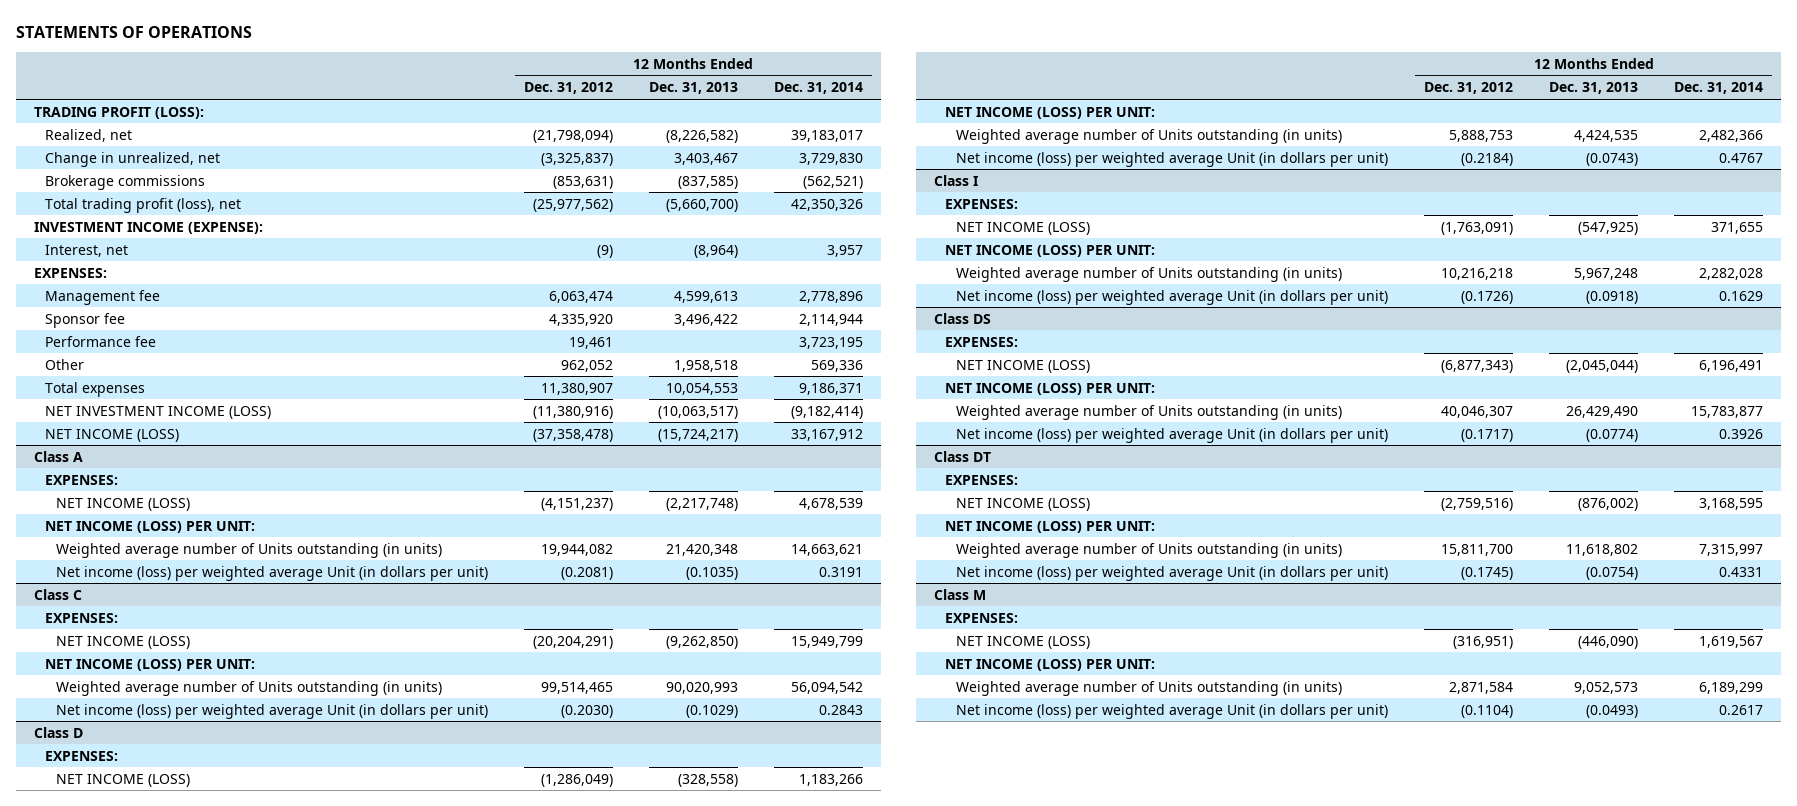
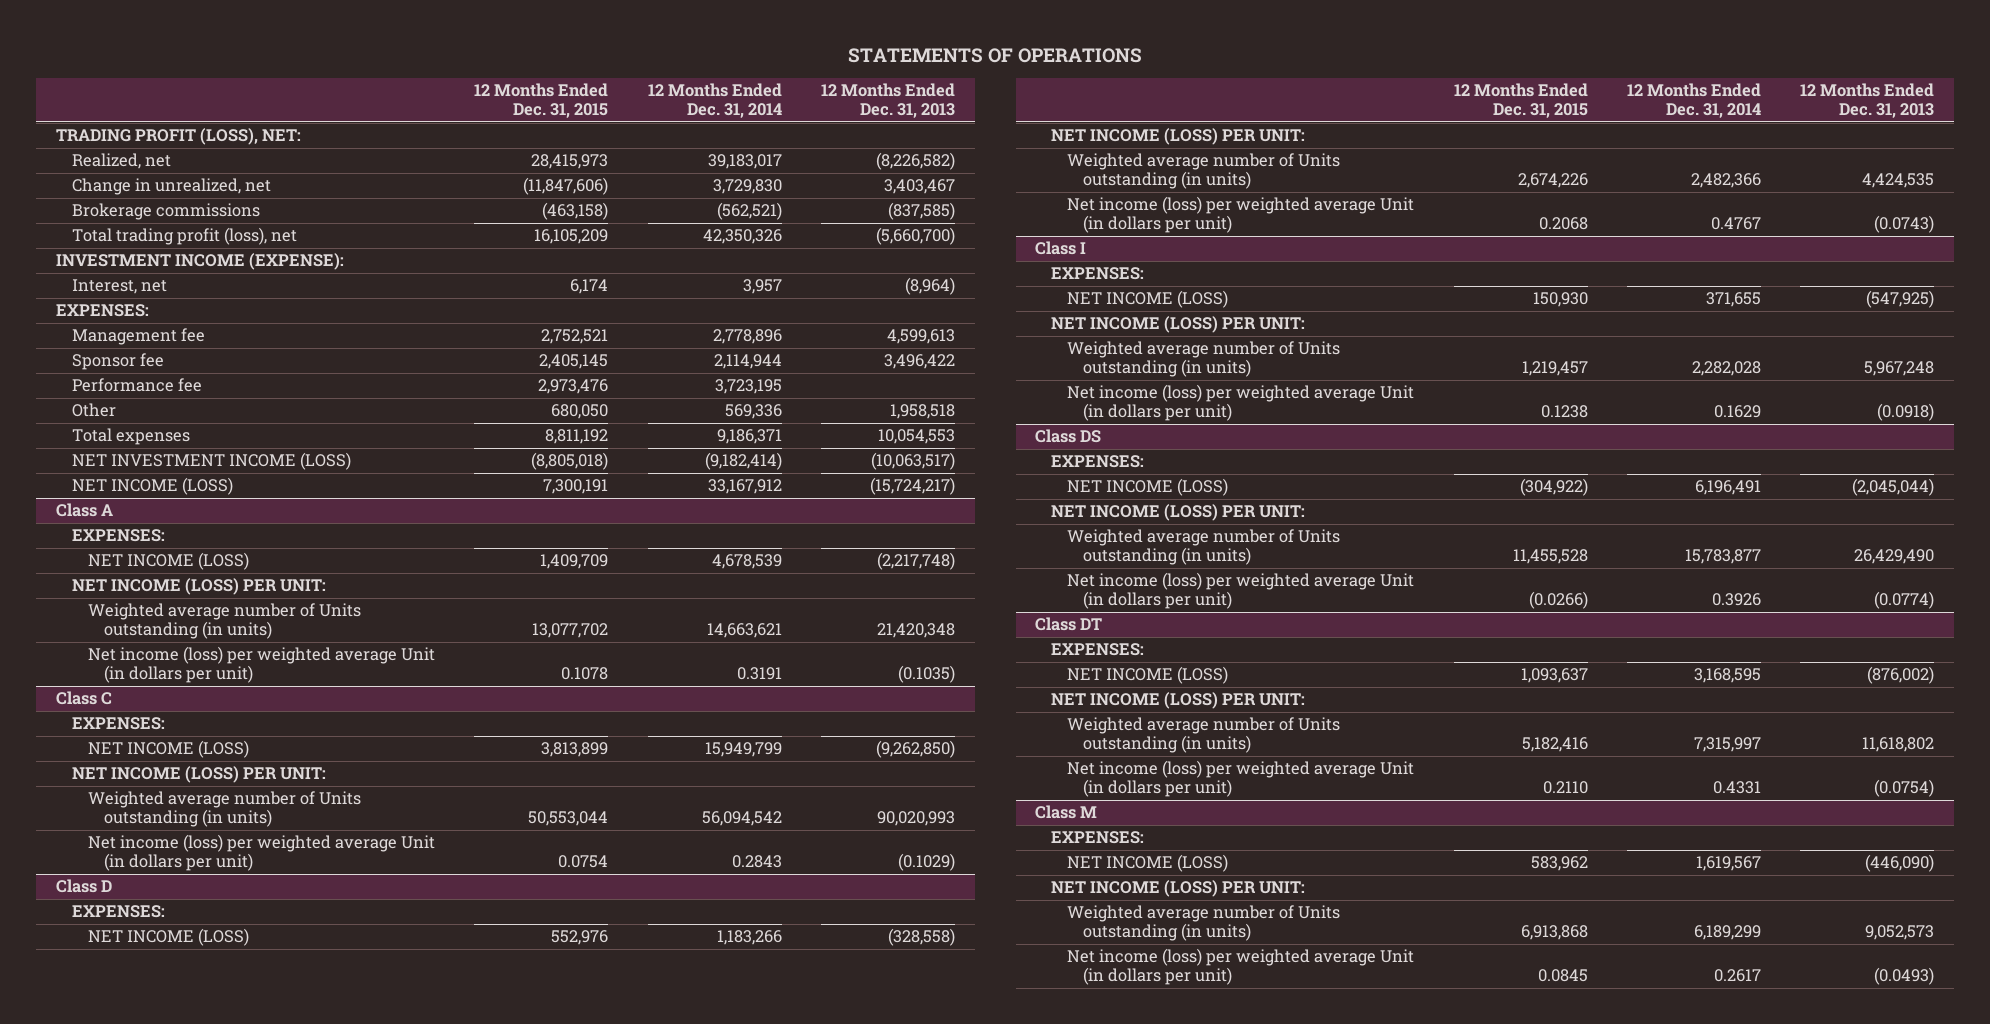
- | 12 Months Ended Dec. 31, 2012 | 12 Months Ended Dec. 31, 2013 | 12 Months Ended Dec. 31, 2014
+ | 12 Months Ended Dec. 31, 2015 | 12 Months Ended Dec. 31, 2014 | 12 Months Ended Dec. 31, 2013
- TRADING PROFIT (LOSS):
+ TRADING PROFIT (LOSS), NET:

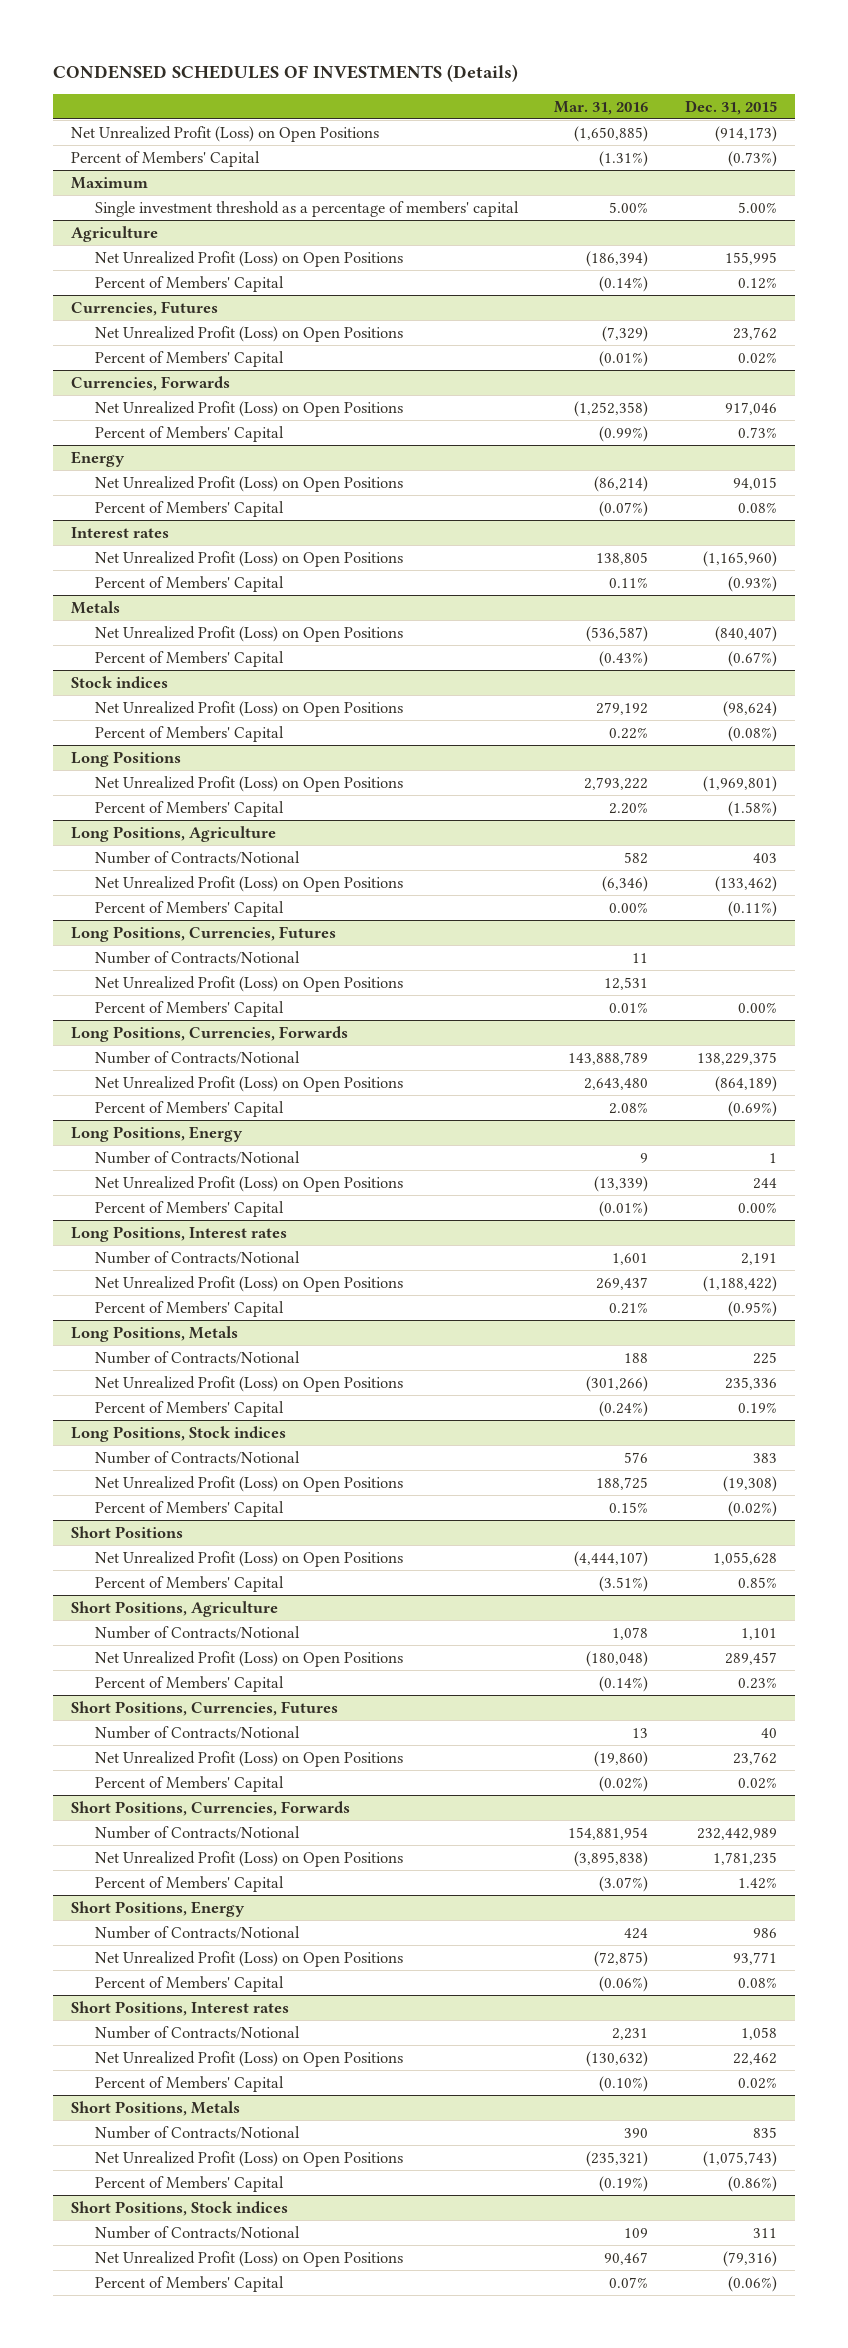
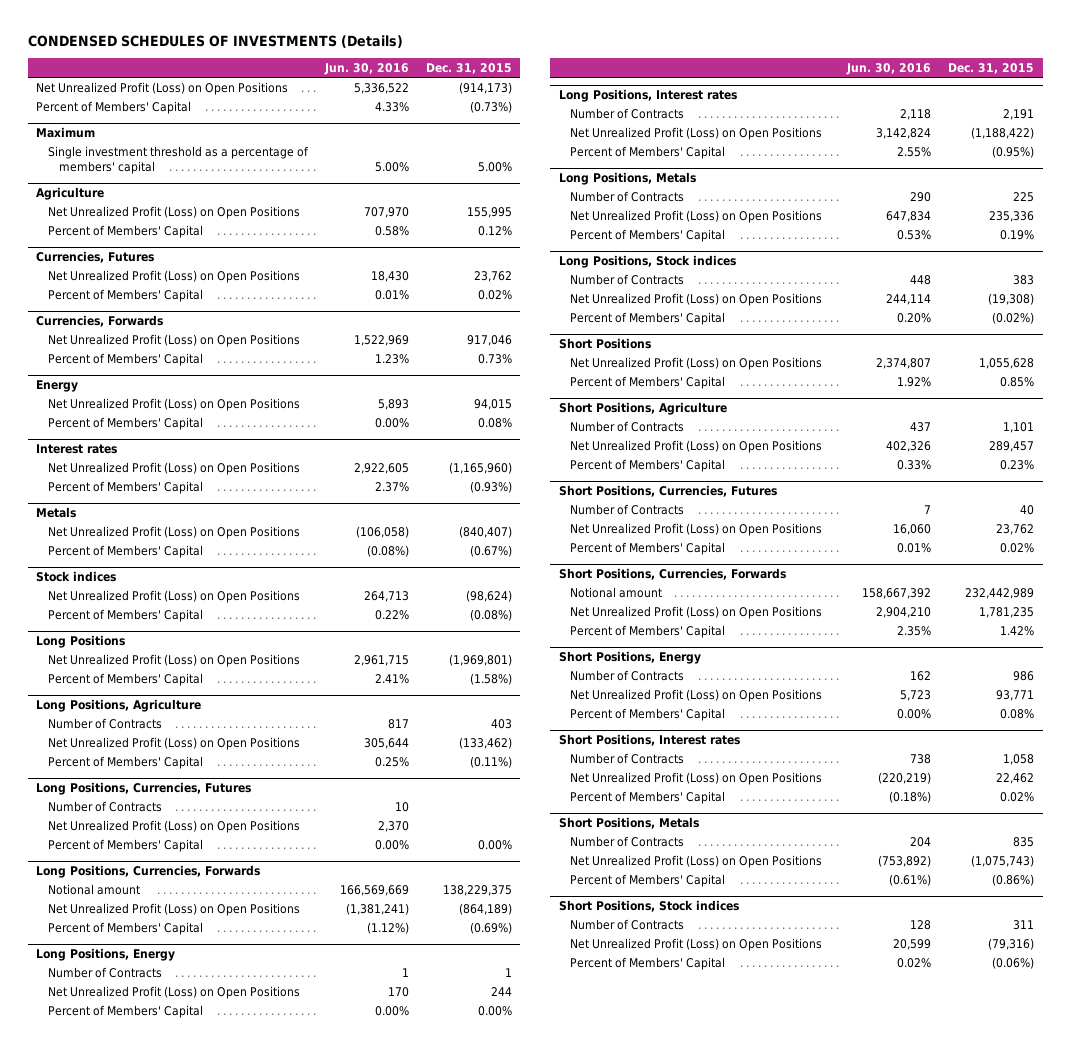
- | Mar. 31, 2016 | Dec. 31, 2015
+ | Jun. 30, 2016 | Dec. 31, 2015
@ Long Positions, Agriculture
- Number of Contracts/Notional | 582 | 403
+ Number of Contracts | 817 | 403
@ Long Positions, Currencies, Futures
- Number of Contracts/Notional | 11 |
+ Number of Contracts | 10 |
@ Long Positions, Currencies, Forwards
- Number of Contracts/Notional | 143,888,789 | 138,229,375
+ Notional amount | 166,569,669 | 138,229,375
@ Long Positions, Energy
- Number of Contracts/Notional | 9 | 1
+ Number of Contracts | 1 | 1
@ Long Positions, Interest rates
- Number of Contracts/Notional | 1,601 | 2,191
+ Number of Contracts | 2,118 | 2,191
@ Long Positions, Metals
- Number of Contracts/Notional | 188 | 225
+ Number of Contracts | 290 | 225
@ Long Positions, Stock indices
- Number of Contracts/Notional | 576 | 383
+ Number of Contracts | 448 | 383
@ Short Positions, Agriculture
- Number of Contracts/Notional | 1,078 | 1,101
+ Number of Contracts | 437 | 1,101
@ Short Positions, Currencies, Futures
- Number of Contracts/Notional | 13 | 40
+ Number of Contracts | 7 | 40
@ Short Positions, Currencies, Forwards
- Number of Contracts/Notional | 154,881,954 | 232,442,989
+ Notional amount | 158,667,392 | 232,442,989
@ Short Positions, Energy
- Number of Contracts/Notional | 424 | 986
+ Number of Contracts | 162 | 986
@ Short Positions, Interest rates
- Number of Contracts/Notional | 2,231 | 1,058
+ Number of Contracts | 738 | 1,058
@ Short Positions, Metals
- Number of Contracts/Notional | 390 | 835
+ Number of Contracts | 204 | 835
@ Short Positions, Stock indices
- Number of Contracts/Notional | 109 | 311
+ Number of Contracts | 128 | 311

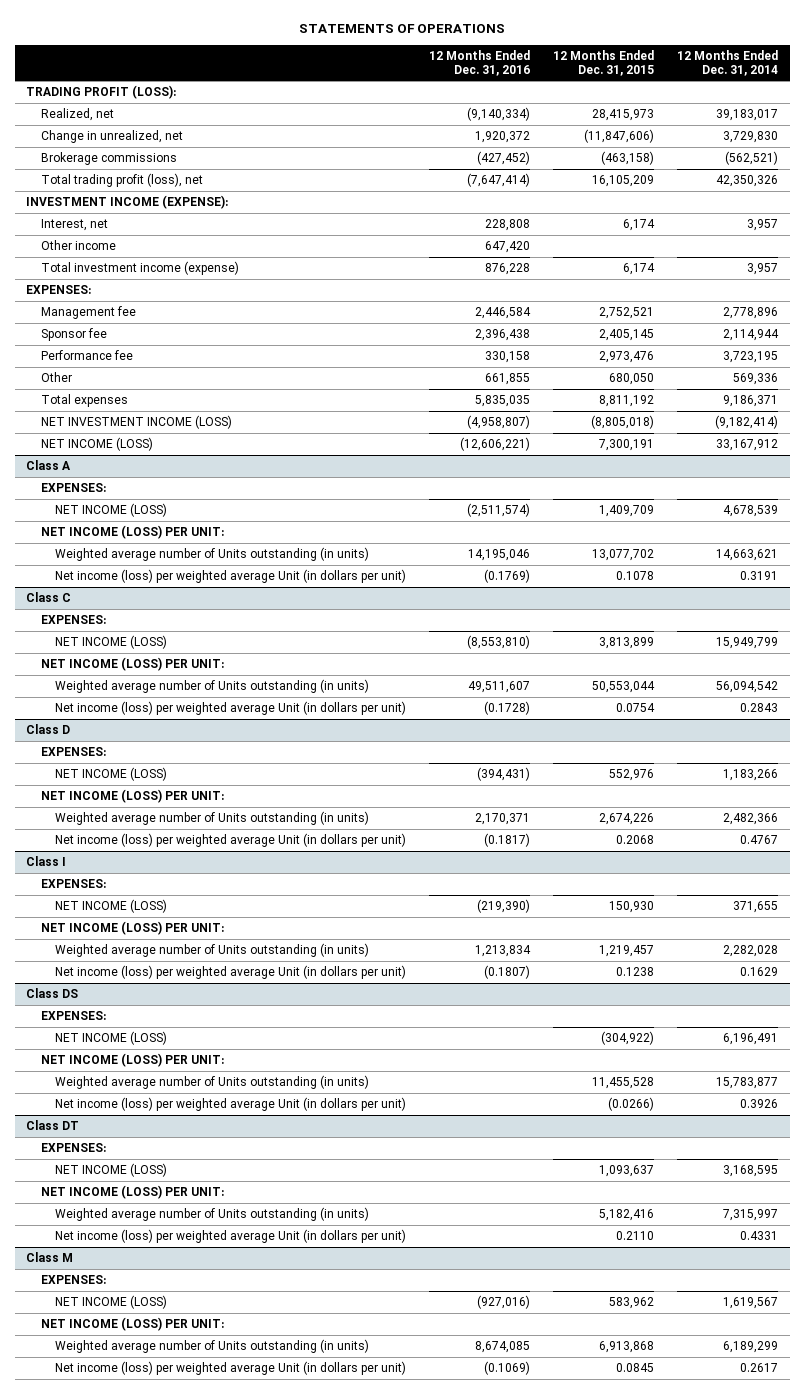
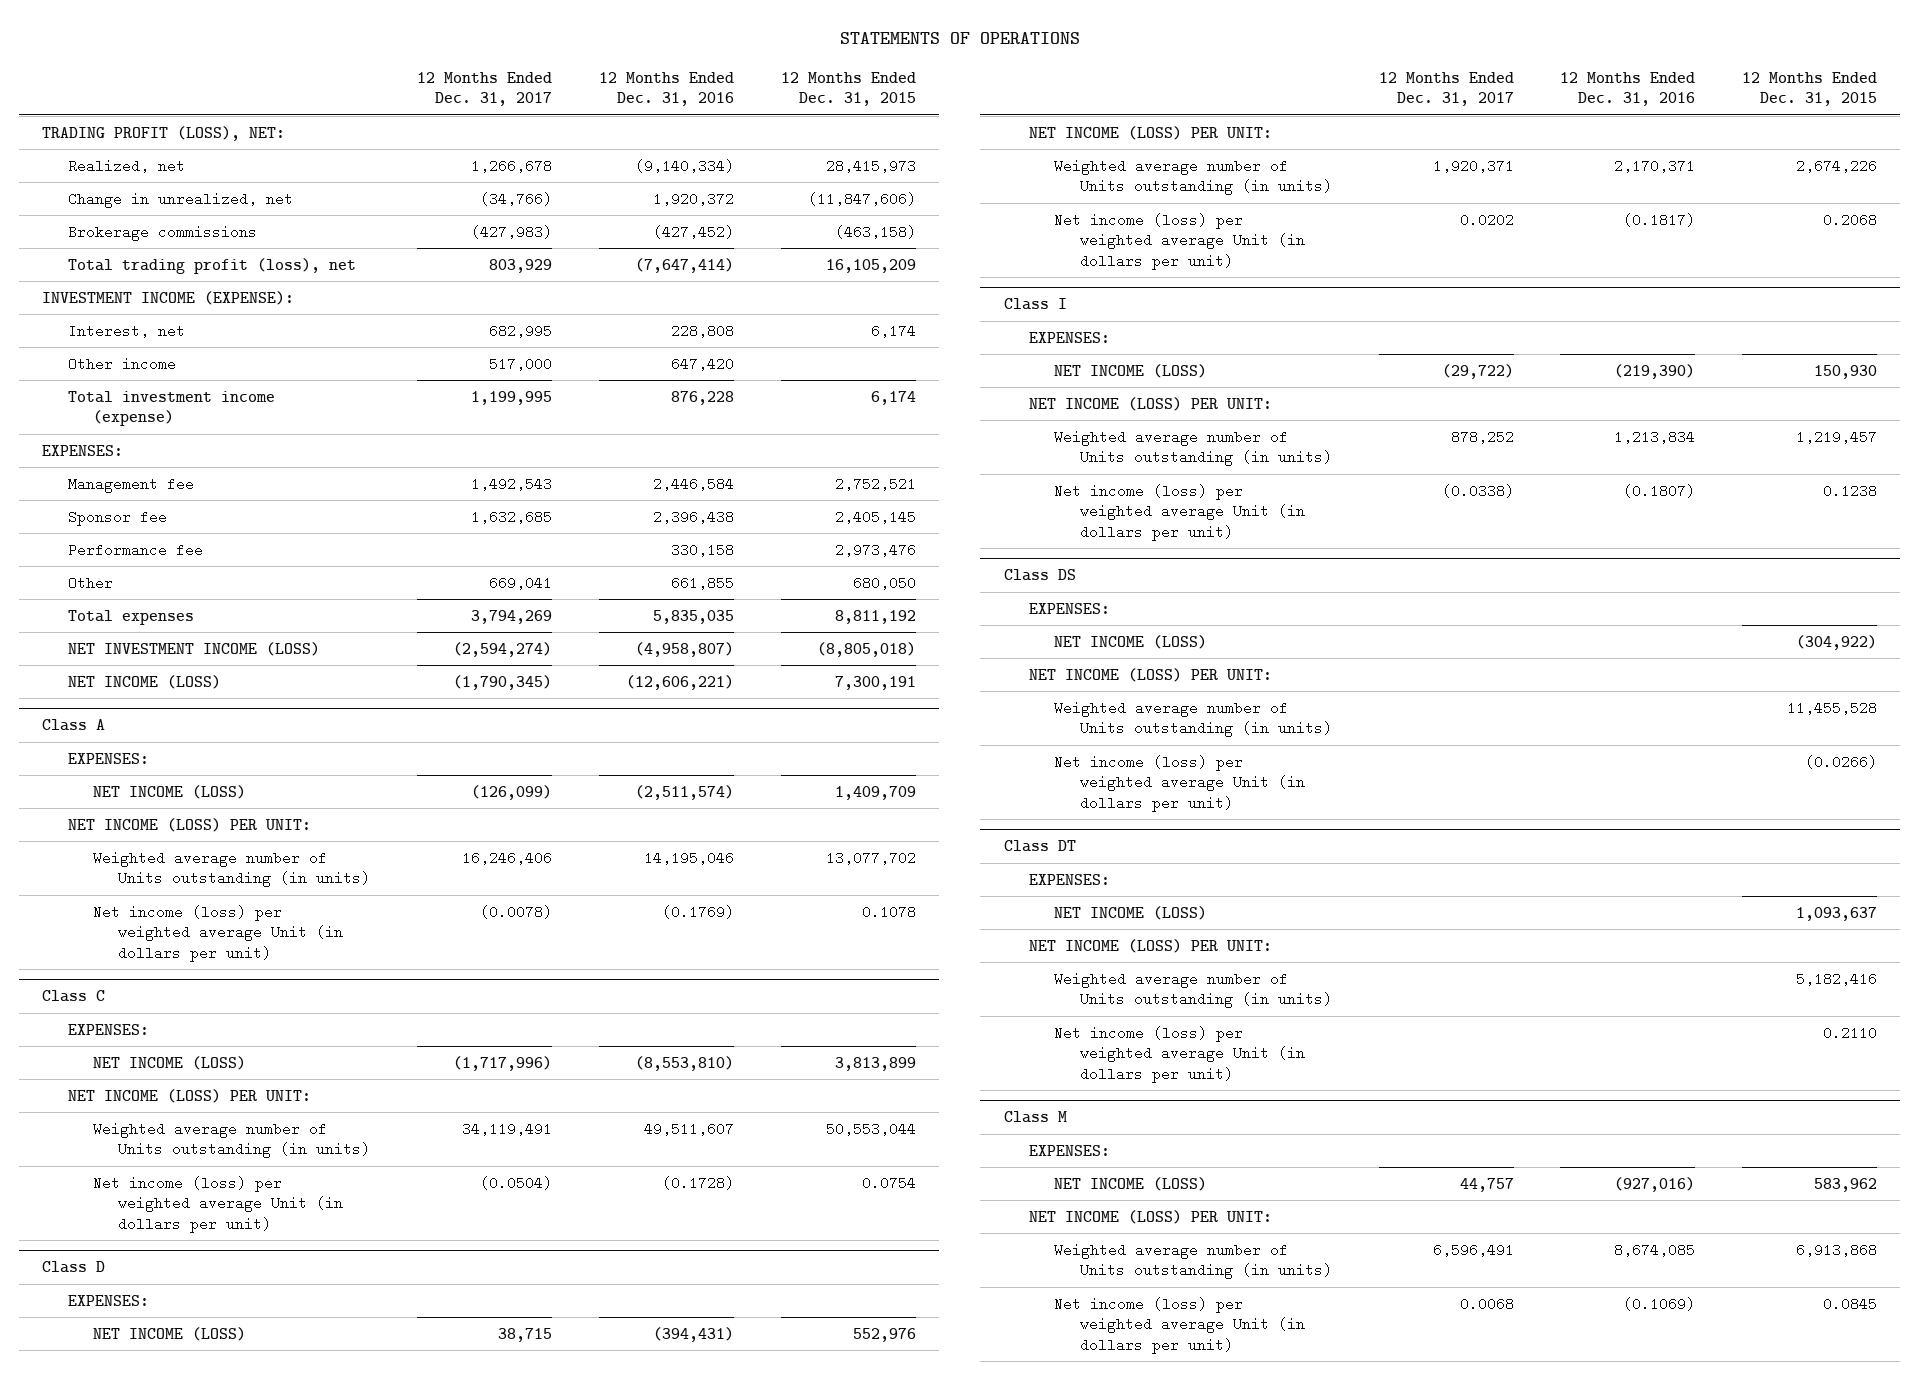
- | 12 Months Ended Dec. 31, 2016 | 12 Months Ended Dec. 31, 2015 | 12 Months Ended Dec. 31, 2014
+ | 12 Months Ended Dec. 31, 2017 | 12 Months Ended Dec. 31, 2016 | 12 Months Ended Dec. 31, 2015
- TRADING PROFIT (LOSS):
+ TRADING PROFIT (LOSS), NET:

